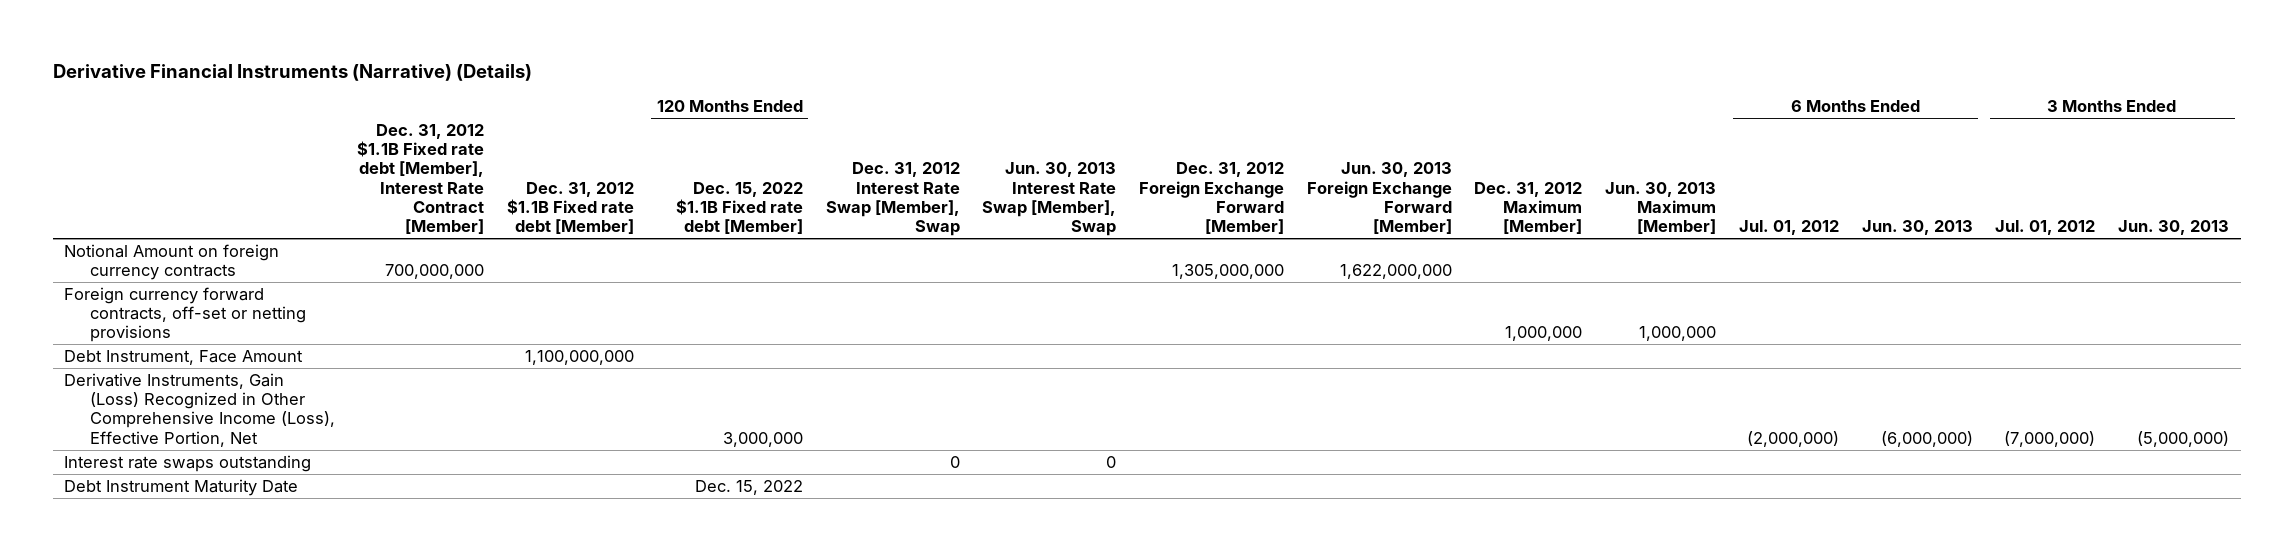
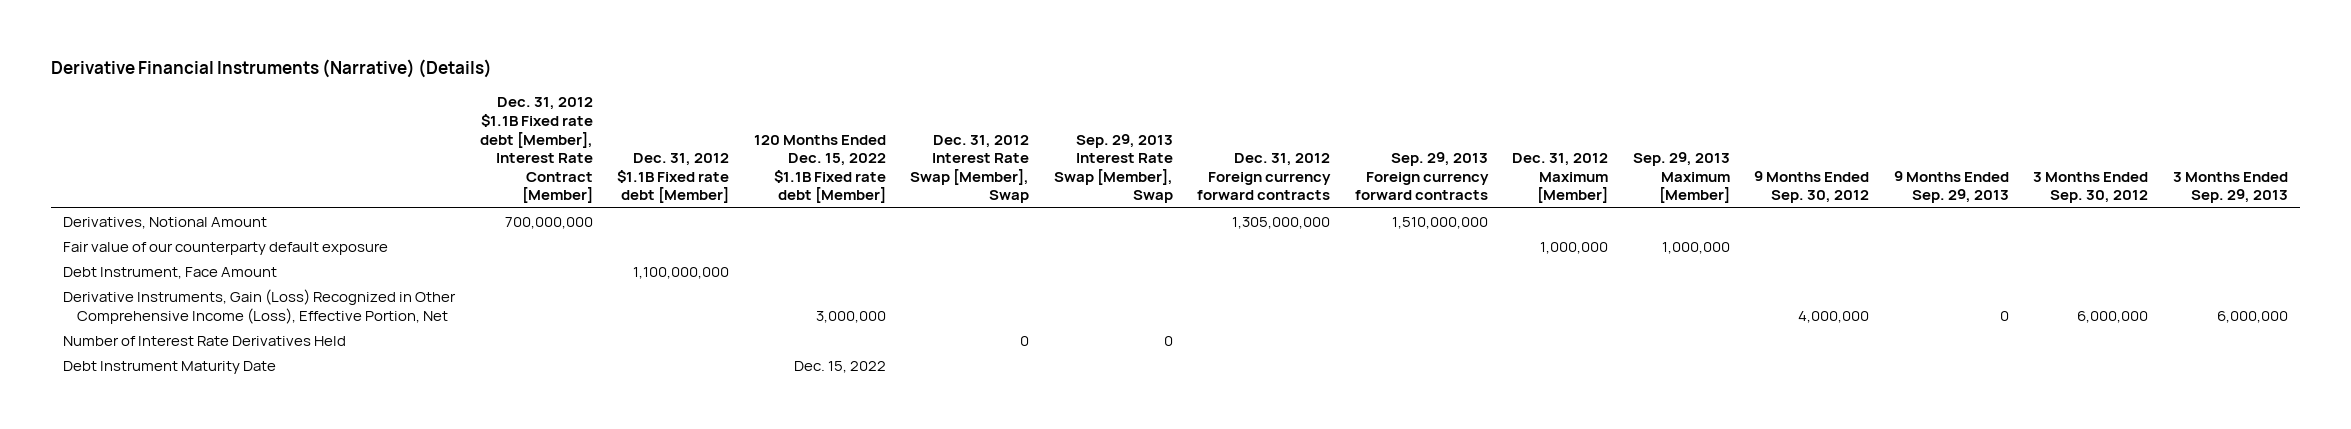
- | Dec. 31, 2012 $1.1B Fixed rate debt [Member], Interest Rate Contract [Member] | Dec. 31, 2012 $1.1B Fixed rate debt [Member] | 120 Months Ended Dec. 15, 2022 $1.1B Fixed rate debt [Member] | Dec. 31, 2012 Interest Rate Swap [Member], Swap | Jun. 30, 2013 Interest Rate Swap [Member], Swap | Dec. 31, 2012 Foreign Exchange Forward [Member] | Jun. 30, 2013 Foreign Exchange Forward [Member] | Dec. 31, 2012 Maximum [Member] | Jun. 30, 2013 Maximum [Member] | 6 Months Ended Jul. 01, 2012 | 6 Months Ended Jun. 30, 2013 | 3 Months Ended Jul. 01, 2012 | 3 Months Ended Jun. 30, 2013
+ | Dec. 31, 2012 $1.1B Fixed rate debt [Member], Interest Rate Contract [Member] | Dec. 31, 2012 $1.1B Fixed rate debt [Member] | 120 Months Ended Dec. 15, 2022 $1.1B Fixed rate debt [Member] | Dec. 31, 2012 Interest Rate Swap [Member], Swap | Sep. 29, 2013 Interest Rate Swap [Member], Swap | Dec. 31, 2012 Foreign currency forward contracts | Sep. 29, 2013 Foreign currency forward contracts | Dec. 31, 2012 Maximum [Member] | Sep. 29, 2013 Maximum [Member] | 9 Months Ended Sep. 30, 2012 | 9 Months Ended Sep. 29, 2013 | 3 Months Ended Sep. 30, 2012 | 3 Months Ended Sep. 29, 2013
- Notional Amount on foreign currency contracts | 700,000,000 | | | | | 1,305,000,000 | 1,622,000,000 | | | | | |
- Foreign currency forward contracts, off-set or netting provisions | | | | | | | | 1,000,000 | 1,000,000 | | | |
+ Derivatives, Notional Amount | 700,000,000 | | | | | 1,305,000,000 | 1,510,000,000 | | | | | |
+ Fair value of our counterparty default exposure | | | | | | | | 1,000,000 | 1,000,000 | | | |
- Interest rate swaps outstanding | | | | 0 | 0 | | | | | | | |
+ Number of Interest Rate Derivatives Held | | | | 0 | 0 | | | | | | | |

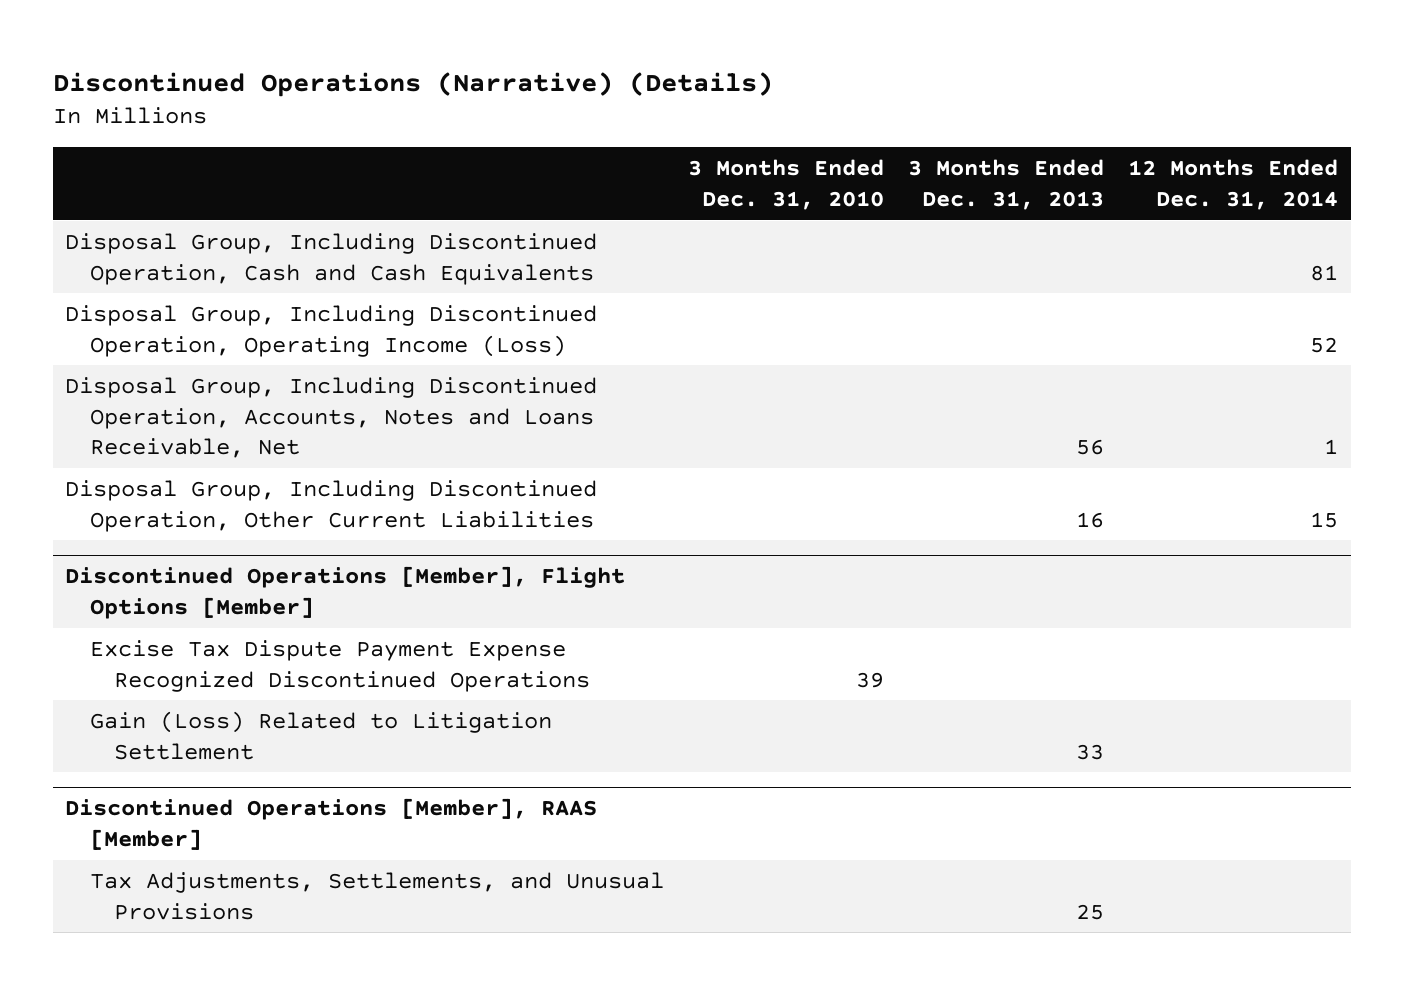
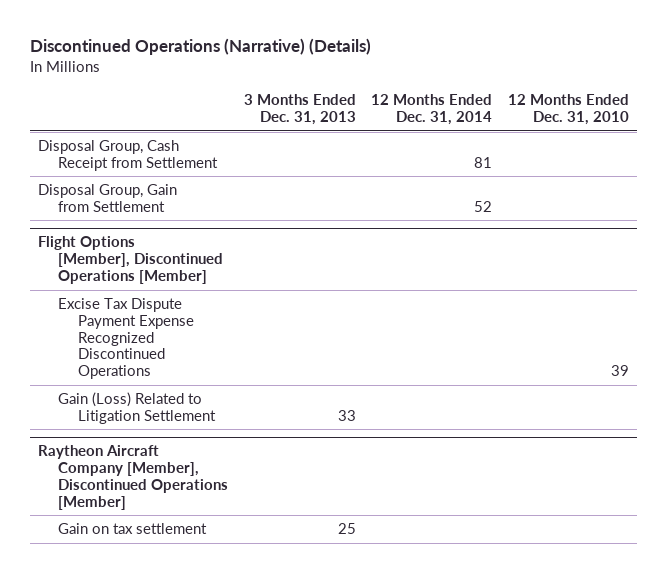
- | 3 Months Ended Dec. 31, 2010 | 3 Months Ended Dec. 31, 2013 | 12 Months Ended Dec. 31, 2014
+ | 3 Months Ended Dec. 31, 2013 | 12 Months Ended Dec. 31, 2014 | 12 Months Ended Dec. 31, 2010
- Disposal Group, Including Discontinued Operation, Cash and Cash Equivalents | | | 81
- Disposal Group, Including Discontinued Operation, Operating Income (Loss) | | | 52
- Disposal Group, Including Discontinued Operation, Accounts, Notes and Loans Receivable, Net | | 56 | 1
- Disposal Group, Including Discontinued Operation, Other Current Liabilities | | 16 | 15
- Discontinued Operations [Member], Flight Options [Member]
+ Disposal Group, Cash Receipt from Settlement | | 81 |
+ Disposal Group, Gain from Settlement | | 52 |
+ Flight Options [Member], Discontinued Operations [Member]
- Discontinued Operations [Member], RAAS [Member]
- Tax Adjustments, Settlements, and Unusual Provisions | | 25 |
+ Raytheon Aircraft Company [Member], Discontinued Operations [Member]
+ Gain on tax settlement | 25 | |

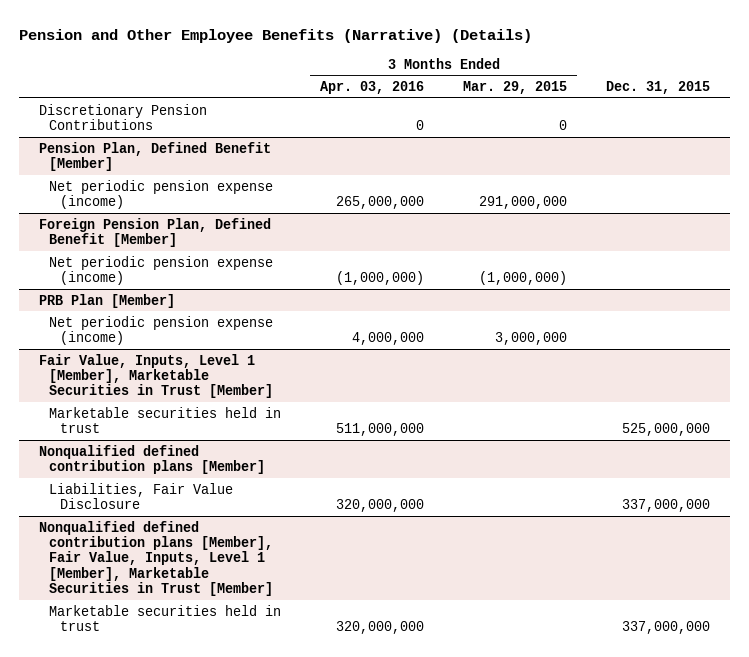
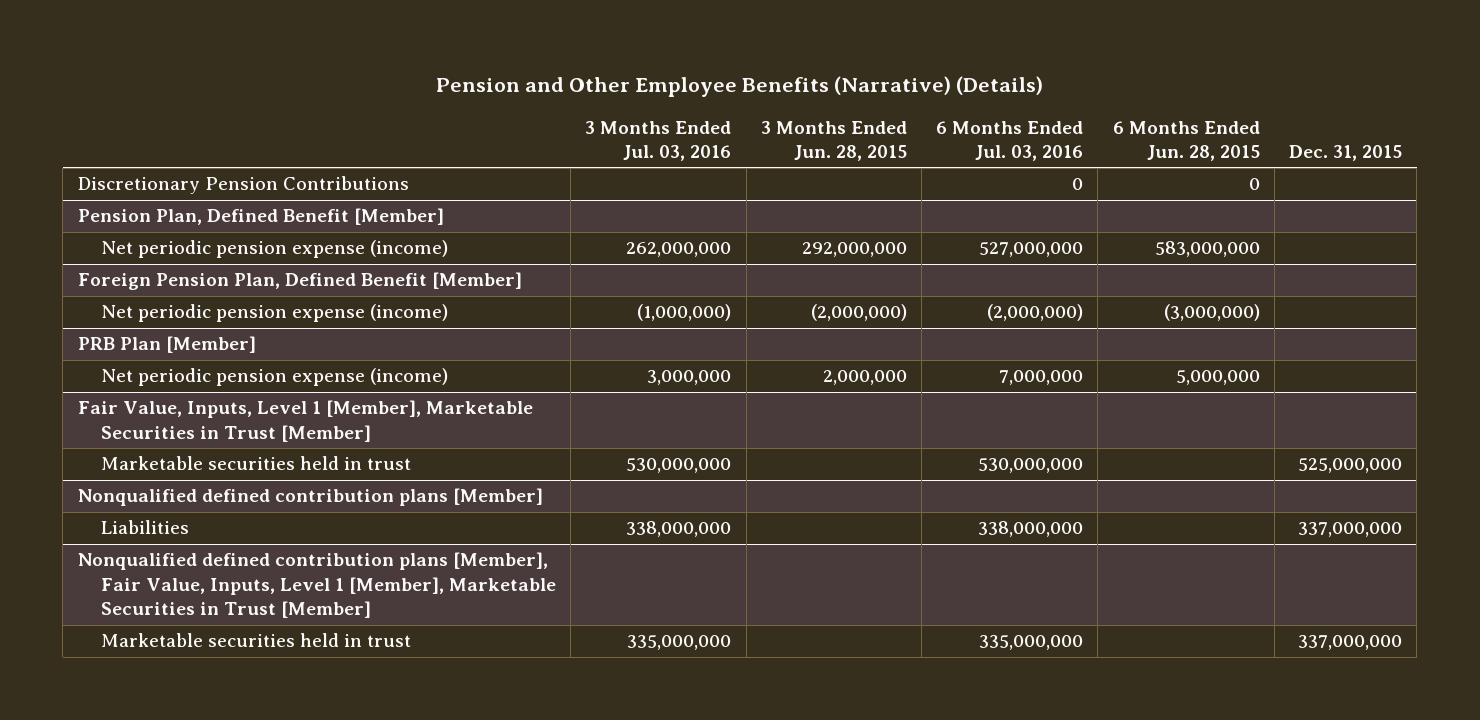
- | 3 Months Ended Apr. 03, 2016 | 3 Months Ended Mar. 29, 2015 | Dec. 31, 2015
+ | 3 Months Ended Jul. 03, 2016 | 3 Months Ended Jun. 28, 2015 | 6 Months Ended Jul. 03, 2016 | 6 Months Ended Jun. 28, 2015 | Dec. 31, 2015
@ Nonqualified defined contribution plans [Member]
- Liabilities, Fair Value Disclosure | 320,000,000 | | 337,000,000
+ Liabilities | 338,000,000 | | 338,000,000 | | 337,000,000

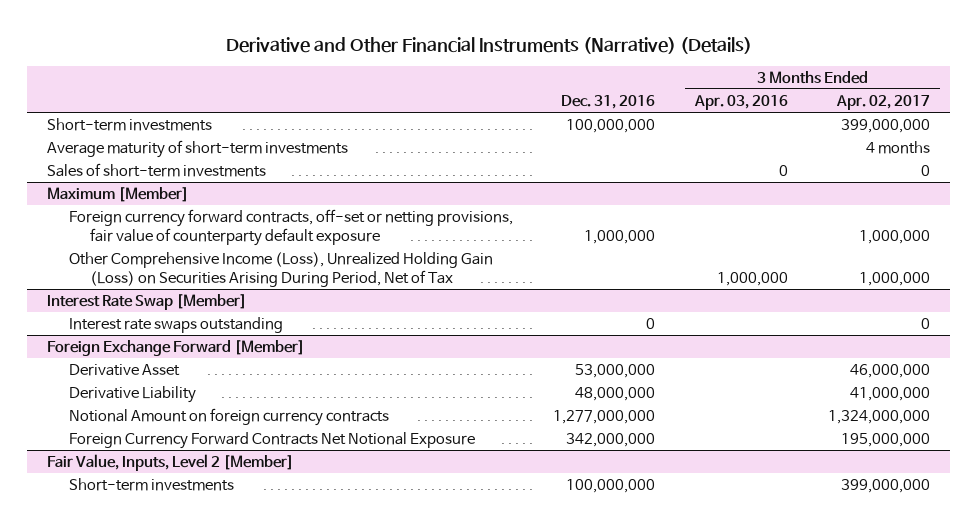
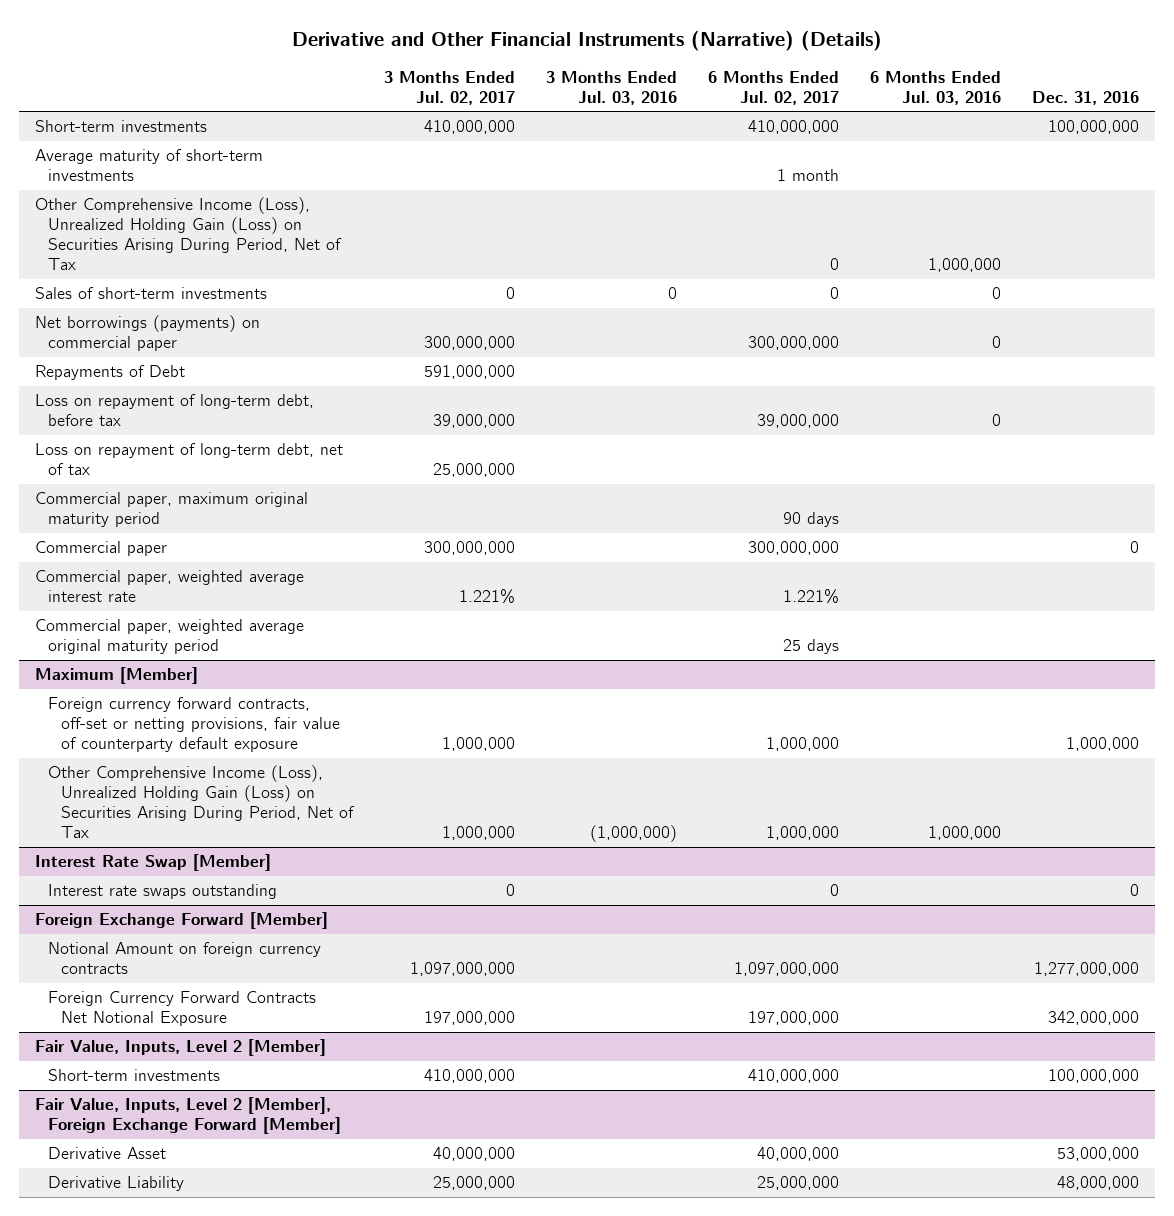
- | Dec. 31, 2016 | 3 Months Ended Apr. 03, 2016 | 3 Months Ended Apr. 02, 2017
+ | 3 Months Ended Jul. 02, 2017 | 3 Months Ended Jul. 03, 2016 | 6 Months Ended Jul. 02, 2017 | 6 Months Ended Jul. 03, 2016 | Dec. 31, 2016
+ Other Comprehensive Income (Loss), Unrealized Holding Gain (Loss) on Securities Arising During Period, Net of Tax | | | 0 | 1,000,000 |
+ Net borrowings (payments) on commercial paper | 300,000,000 | | 300,000,000 | 0 |
+ Repayments of Debt | 591,000,000 | | | |
+ Loss on repayment of long-term debt, before tax | 39,000,000 | | 39,000,000 | 0 |
+ Loss on repayment of long-term debt, net of tax | 25,000,000 | | | |
+ Commercial paper, maximum original maturity period | | | 90 days | |
+ Commercial paper | 300,000,000 | | 300,000,000 | | 0
+ Commercial paper, weighted average interest rate | 1.221% | | 1.221% | |
+ Commercial paper, weighted average original maturity period | | | 25 days | |
@ Foreign Exchange Forward [Member]
- Derivative Asset | 53,000,000 | | 46,000,000
- Derivative Liability | 48,000,000 | | 41,000,000
+ Fair Value, Inputs, Level 2 [Member], Foreign Exchange Forward [Member]
+ Derivative Asset | 40,000,000 | | 40,000,000 | | 53,000,000
+ Derivative Liability | 25,000,000 | | 25,000,000 | | 48,000,000

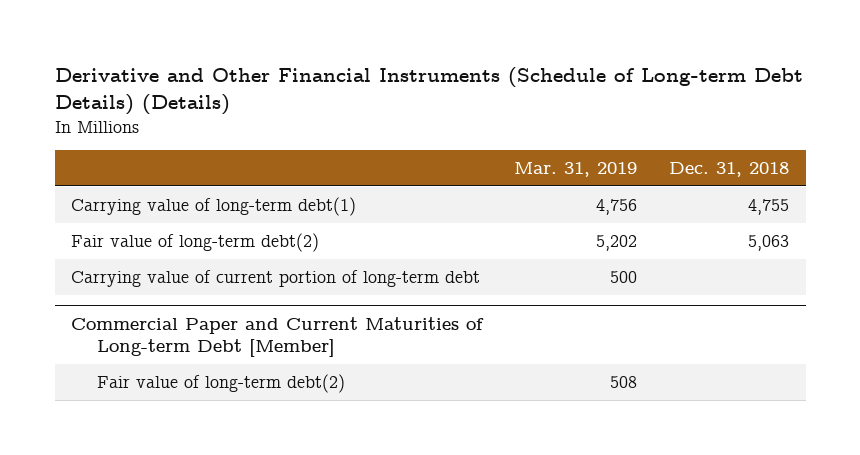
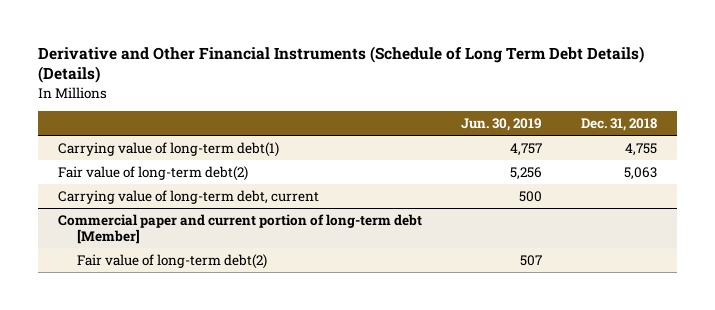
- Derivative and Other Financial Instruments (Schedule of Long-term Debt Details) (Details)
+ Derivative and Other Financial Instruments (Schedule of Long Term Debt Details) (Details)
- | Mar. 31, 2019 | Dec. 31, 2018
+ | Jun. 30, 2019 | Dec. 31, 2018
- Carrying value of current portion of long-term debt | 500 |
- Commercial Paper and Current Maturities of Long-term Debt [Member]
+ Carrying value of long-term debt, current | 500 |
+ Commercial paper and current portion of long-term debt [Member]

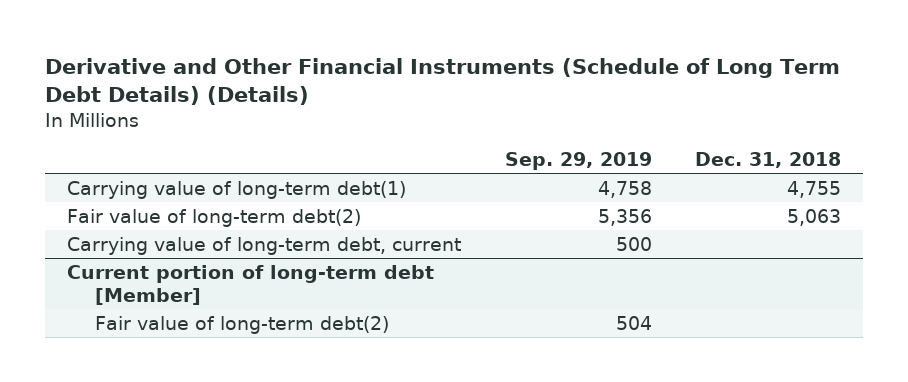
- | Jun. 30, 2019 | Dec. 31, 2018
+ | Sep. 29, 2019 | Dec. 31, 2018
- Commercial paper and current portion of long-term debt [Member]
+ Current portion of long-term debt [Member]

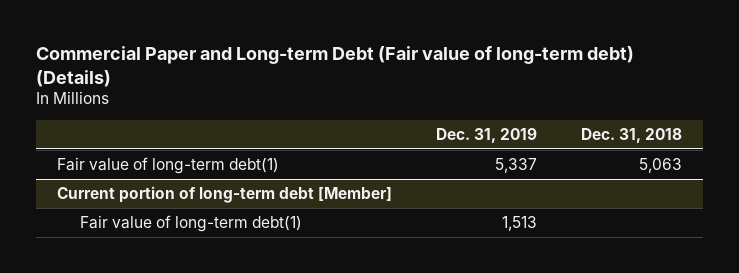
- Derivative and Other Financial Instruments (Schedule of Long Term Debt Details) (Details)
+ Commercial Paper and Long-term Debt (Fair value of long-term debt) (Details)
- | Sep. 29, 2019 | Dec. 31, 2018
+ | Dec. 31, 2019 | Dec. 31, 2018
- Carrying value of long-term debt(1) | 4,758 | 4,755
- Fair value of long-term debt(2) | 5,356 | 5,063
- Carrying value of long-term debt, current | 500 |
+ Fair value of long-term debt(1) | 5,337 | 5,063
@ Current portion of long-term debt [Member]
- Fair value of long-term debt(2) | 504 |
+ Fair value of long-term debt(1) | 1,513 |

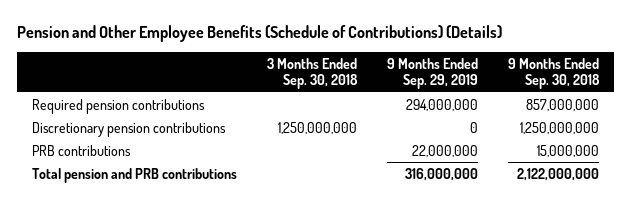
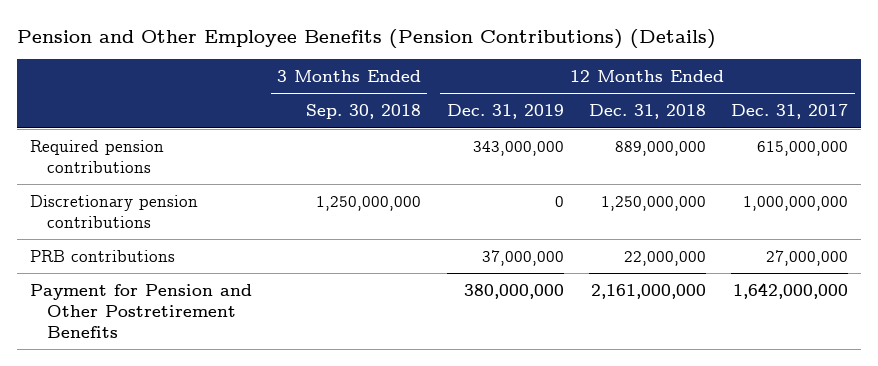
- Pension and Other Employee Benefits (Schedule of Contributions) (Details)
+ Pension and Other Employee Benefits (Pension Contributions) (Details)
- | 3 Months Ended Sep. 30, 2018 | 9 Months Ended Sep. 29, 2019 | 9 Months Ended Sep. 30, 2018
+ | 3 Months Ended Sep. 30, 2018 | 12 Months Ended Dec. 31, 2019 | 12 Months Ended Dec. 31, 2018 | 12 Months Ended Dec. 31, 2017
- Total pension and PRB contributions | | 316,000,000 | 2,122,000,000
+ Payment for Pension and Other Postretirement Benefits | | 380,000,000 | 2,161,000,000 | 1,642,000,000

